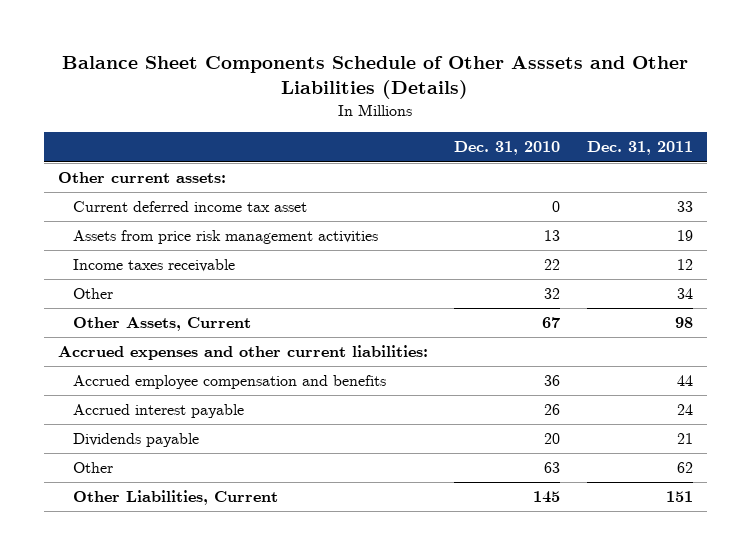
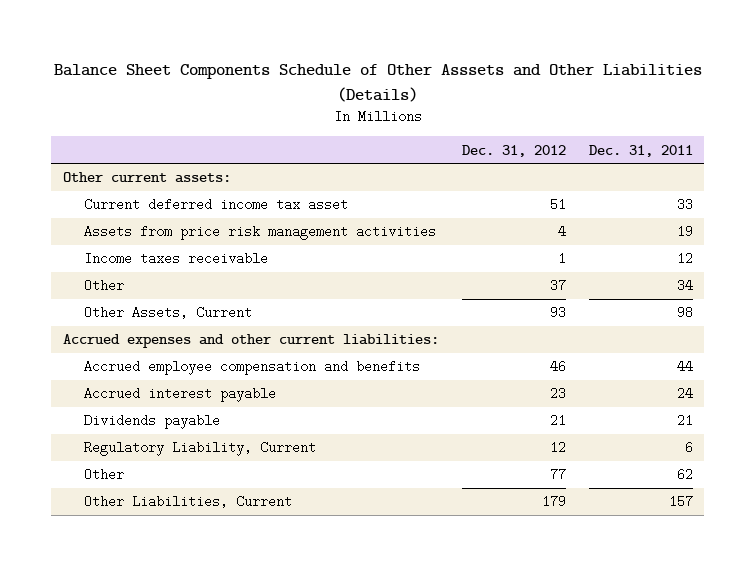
- | Dec. 31, 2010 | Dec. 31, 2011
+ | Dec. 31, 2012 | Dec. 31, 2011
+ Regulatory Liability, Current | 12 | 6
- Other Liabilities, Current | 145 | 151
+ Other Liabilities, Current | 179 | 157

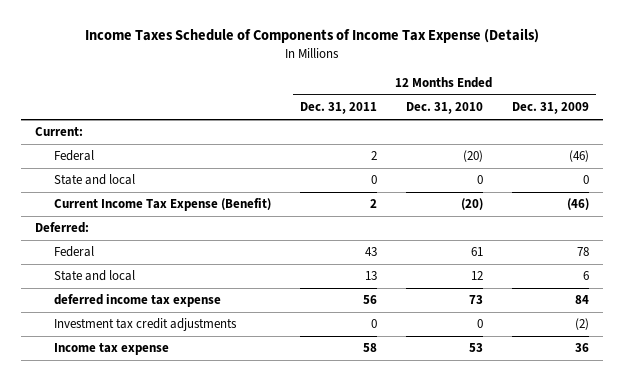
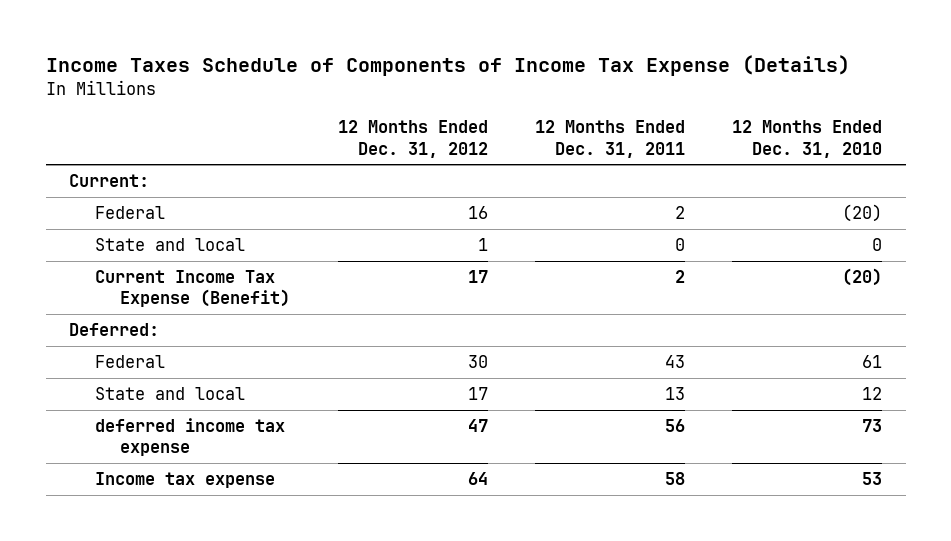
- | 12 Months Ended Dec. 31, 2011 | 12 Months Ended Dec. 31, 2010 | 12 Months Ended Dec. 31, 2009
+ | 12 Months Ended Dec. 31, 2012 | 12 Months Ended Dec. 31, 2011 | 12 Months Ended Dec. 31, 2010
- Investment tax credit adjustments | 0 | 0 | (2)

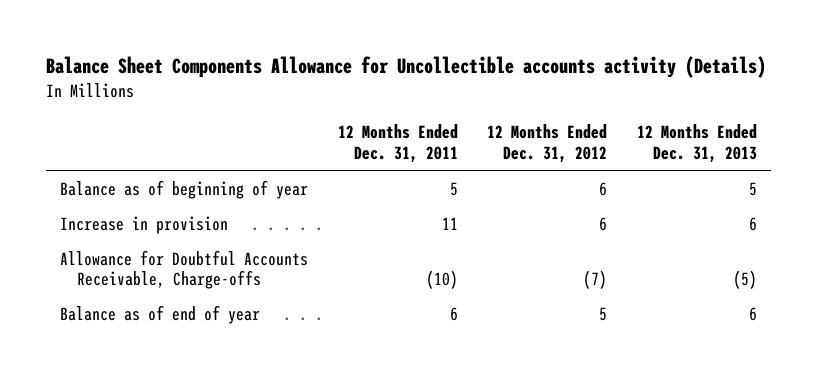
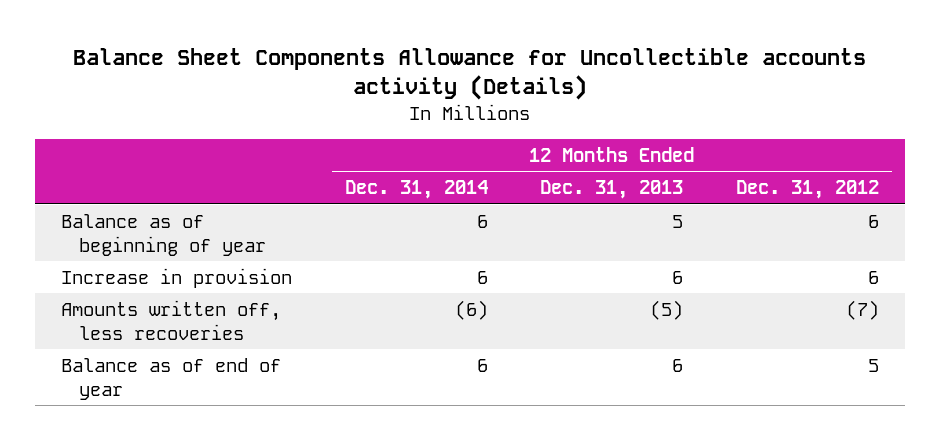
- | 12 Months Ended Dec. 31, 2011 | 12 Months Ended Dec. 31, 2012 | 12 Months Ended Dec. 31, 2013
+ | 12 Months Ended Dec. 31, 2014 | 12 Months Ended Dec. 31, 2013 | 12 Months Ended Dec. 31, 2012
- Allowance for Doubtful Accounts Receivable, Charge-offs | (10) | (7) | (5)
+ Amounts written off, less recoveries | (6) | (5) | (7)

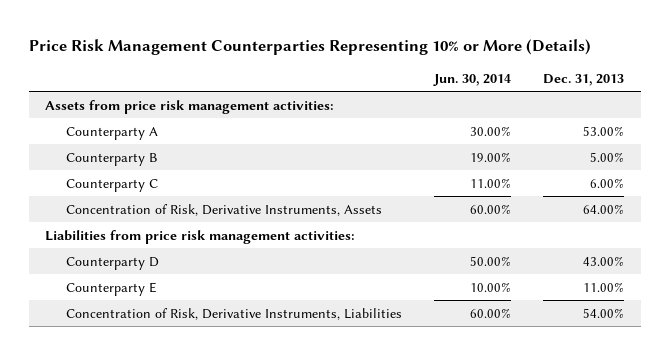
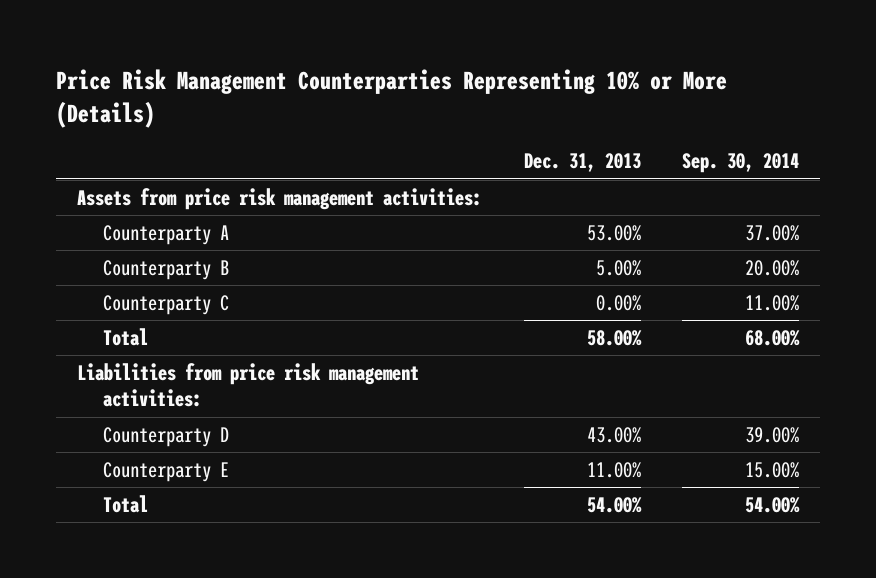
- | Jun. 30, 2014 | Dec. 31, 2013
+ | Dec. 31, 2013 | Sep. 30, 2014
- Counterparty C | 11.00% | 6.00%
- Concentration of Risk, Derivative Instruments, Assets | 60.00% | 64.00%
+ Counterparty C | 0.00% | 11.00%
+ Total | 58.00% | 68.00%
- Concentration of Risk, Derivative Instruments, Liabilities | 60.00% | 54.00%
+ Total | 54.00% | 54.00%

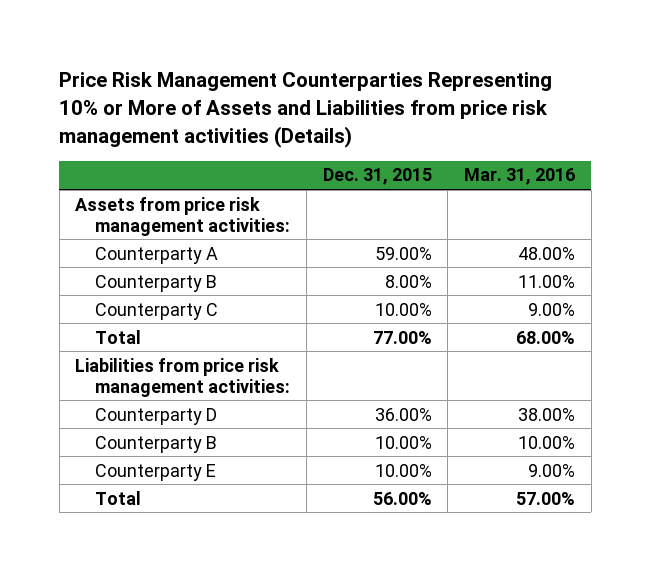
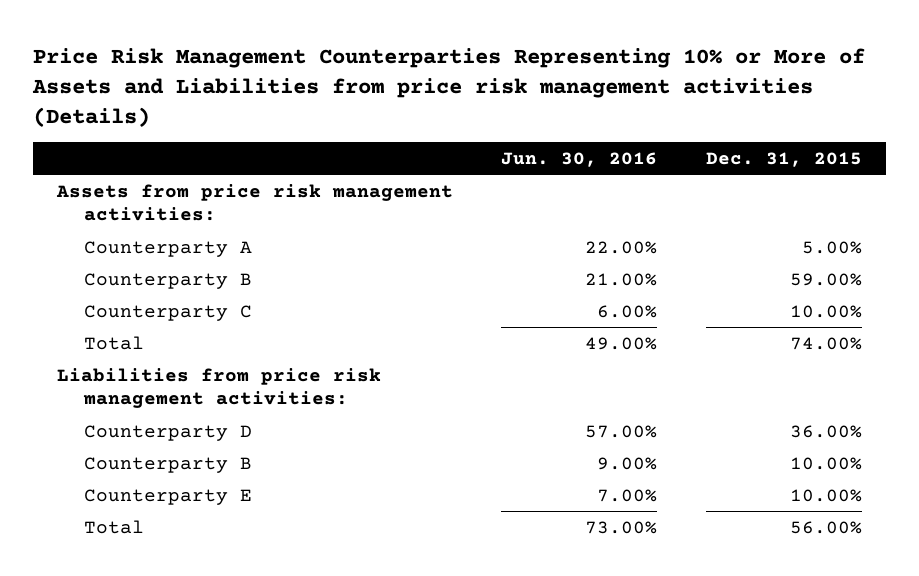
- | Dec. 31, 2015 | Mar. 31, 2016
+ | Jun. 30, 2016 | Dec. 31, 2015
- Counterparty A | 59.00% | 48.00%
- Counterparty B | 8.00% | 11.00%
+ Counterparty A | 22.00% | 5.00%
+ Counterparty B | 21.00% | 59.00%
- Total | 77.00% | 68.00%
+ Total | 49.00% | 74.00%

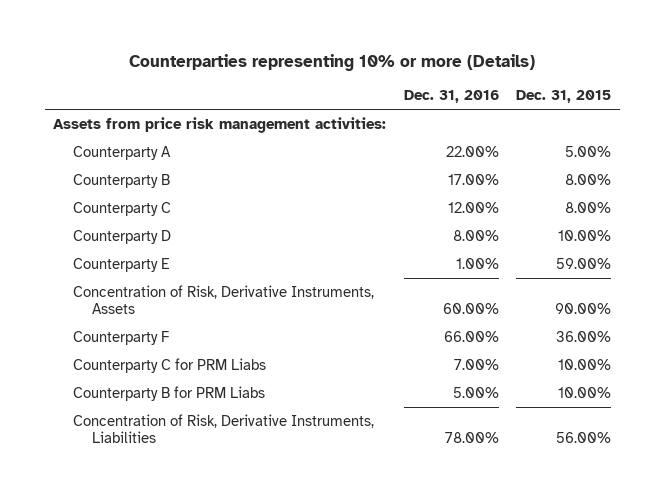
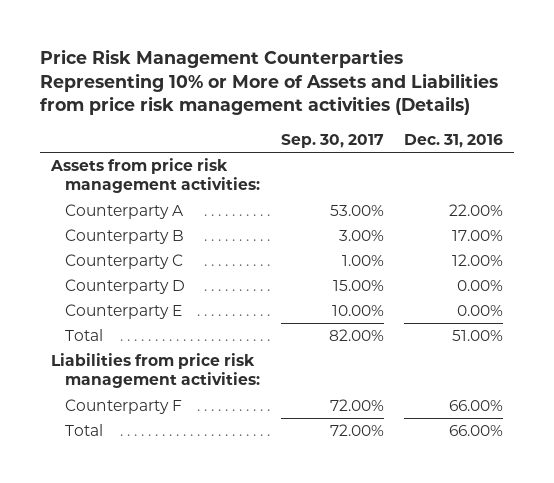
- Counterparties representing 10% or more (Details)
+ Price Risk Management Counterparties Representing 10% or More of Assets and Liabilities from price risk management activities (Details)
- | Dec. 31, 2016 | Dec. 31, 2015
+ | Sep. 30, 2017 | Dec. 31, 2016
- Counterparty D | 8.00% | 10.00%
- Counterparty E | 1.00% | 59.00%
- Concentration of Risk, Derivative Instruments, Assets | 60.00% | 90.00%
+ Counterparty D | 15.00% | 0.00%
+ Counterparty E | 10.00% | 0.00%
+ Total | 82.00% | 51.00%
+ Liabilities from price risk management activities:
- Counterparty C for PRM Liabs | 7.00% | 10.00%
- Counterparty B for PRM Liabs | 5.00% | 10.00%
- Concentration of Risk, Derivative Instruments, Liabilities | 78.00% | 56.00%
+ Total | 72.00% | 66.00%

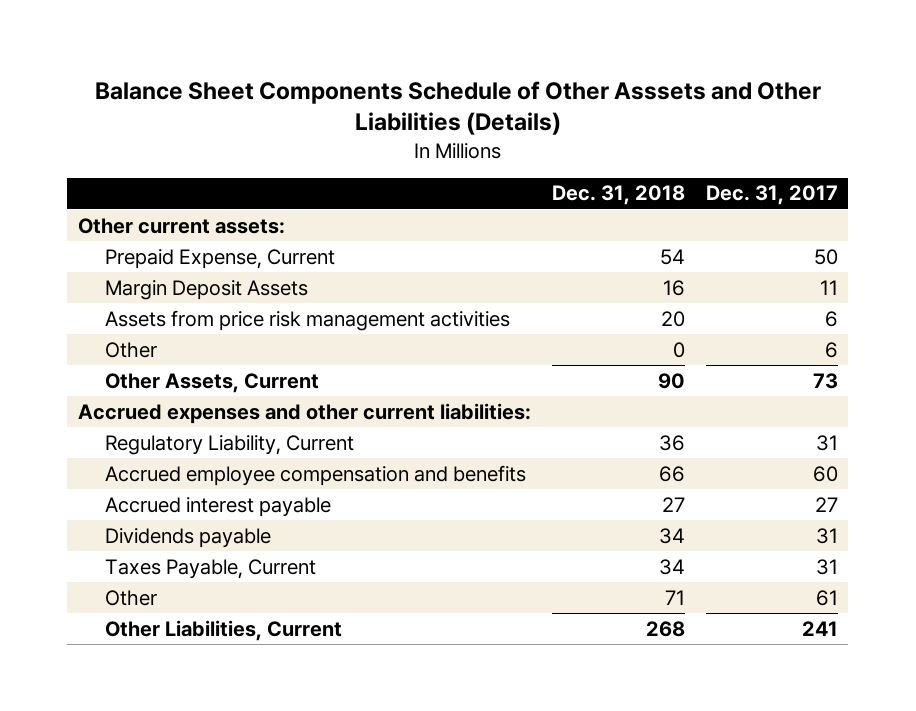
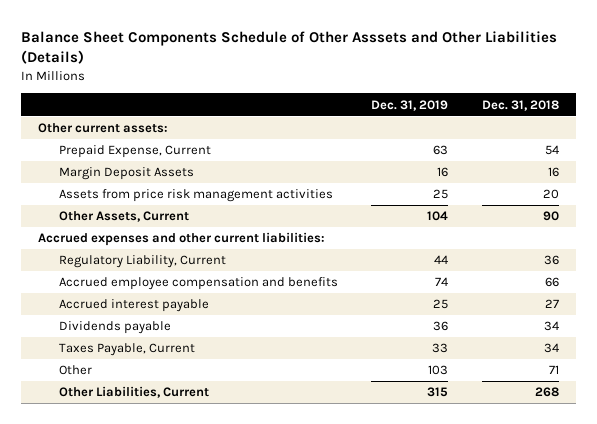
- | Dec. 31, 2018 | Dec. 31, 2017
+ | Dec. 31, 2019 | Dec. 31, 2018
- Other | 0 | 6

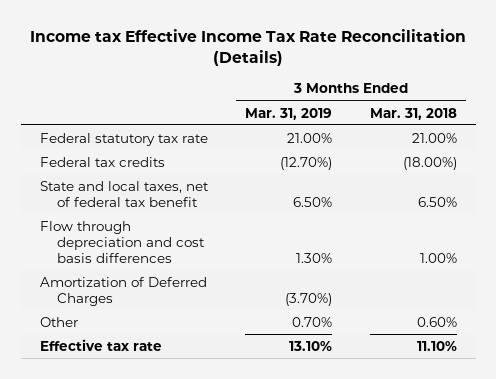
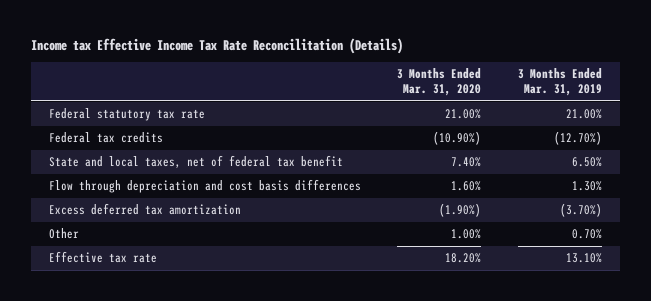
- | 3 Months Ended Mar. 31, 2019 | 3 Months Ended Mar. 31, 2018
+ | 3 Months Ended Mar. 31, 2020 | 3 Months Ended Mar. 31, 2019
- Amortization of Deferred Charges | (3.70%) |
+ Excess deferred tax amortization | (1.90%) | (3.70%)

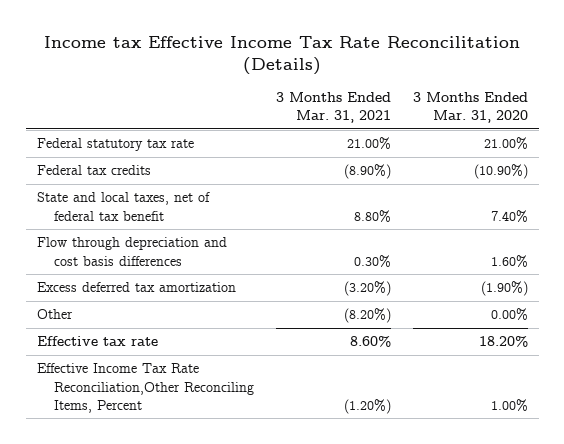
- | 3 Months Ended Mar. 31, 2020 | 3 Months Ended Mar. 31, 2019
+ | 3 Months Ended Mar. 31, 2021 | 3 Months Ended Mar. 31, 2020
- Other | 1.00% | 0.70%
+ Other | (8.20%) | 0.00%
+ Effective Income Tax Rate Reconciliation,Other Reconciling Items, Percent | (1.20%) | 1.00%

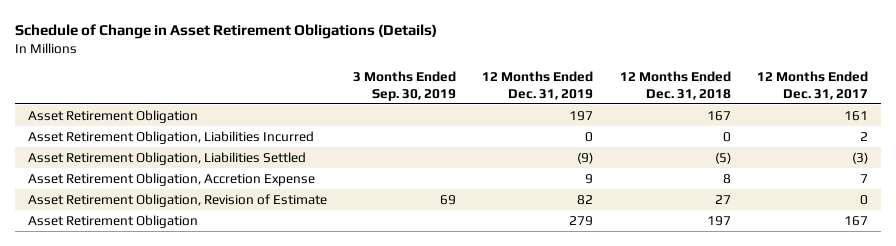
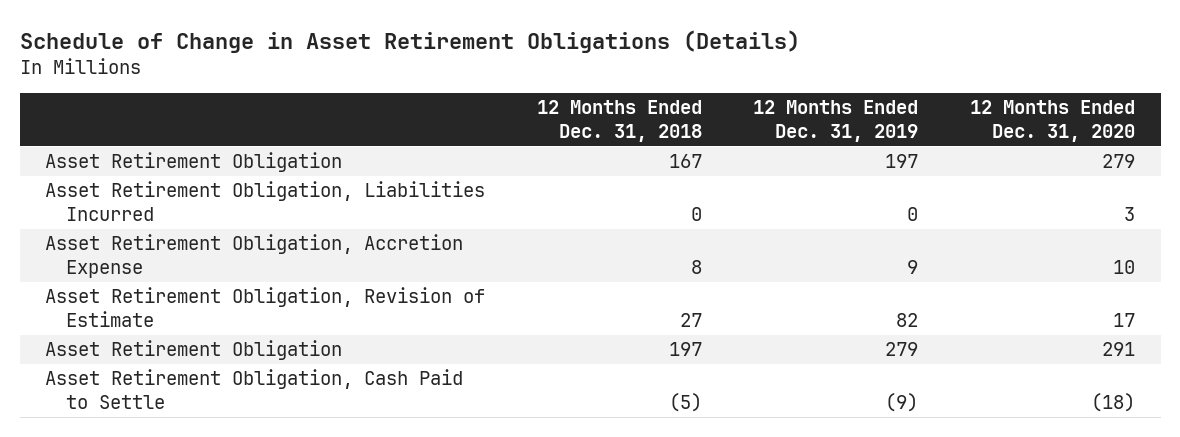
- | 3 Months Ended Sep. 30, 2019 | 12 Months Ended Dec. 31, 2019 | 12 Months Ended Dec. 31, 2018 | 12 Months Ended Dec. 31, 2017
+ | 12 Months Ended Dec. 31, 2018 | 12 Months Ended Dec. 31, 2019 | 12 Months Ended Dec. 31, 2020
- Asset Retirement Obligation, Liabilities Settled | | (9) | (5) | (3)
+ Asset Retirement Obligation, Cash Paid to Settle | (5) | (9) | (18)

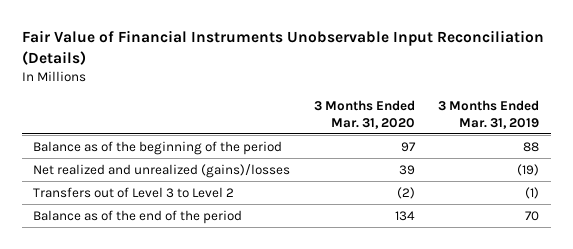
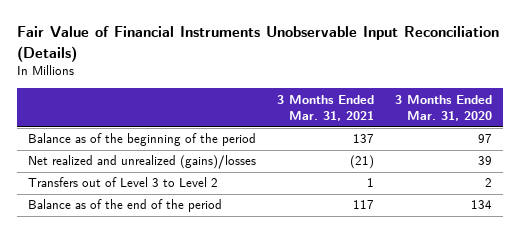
- | 3 Months Ended Mar. 31, 2020 | 3 Months Ended Mar. 31, 2019
+ | 3 Months Ended Mar. 31, 2021 | 3 Months Ended Mar. 31, 2020
- Transfers out of Level 3 to Level 2 | (2) | (1)
+ Transfers out of Level 3 to Level 2 | 1 | 2

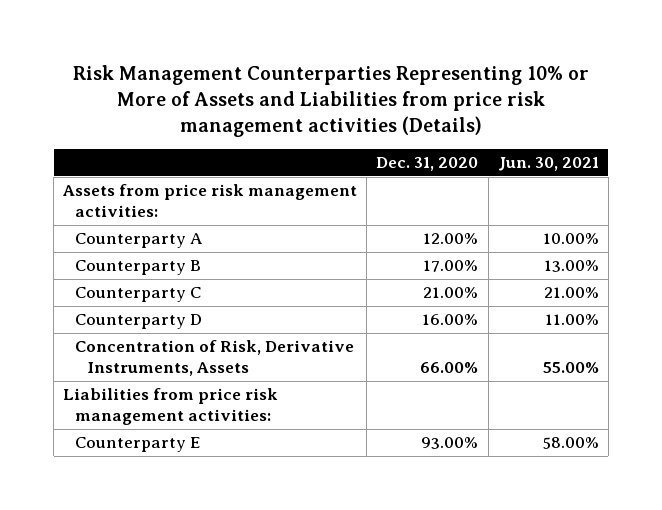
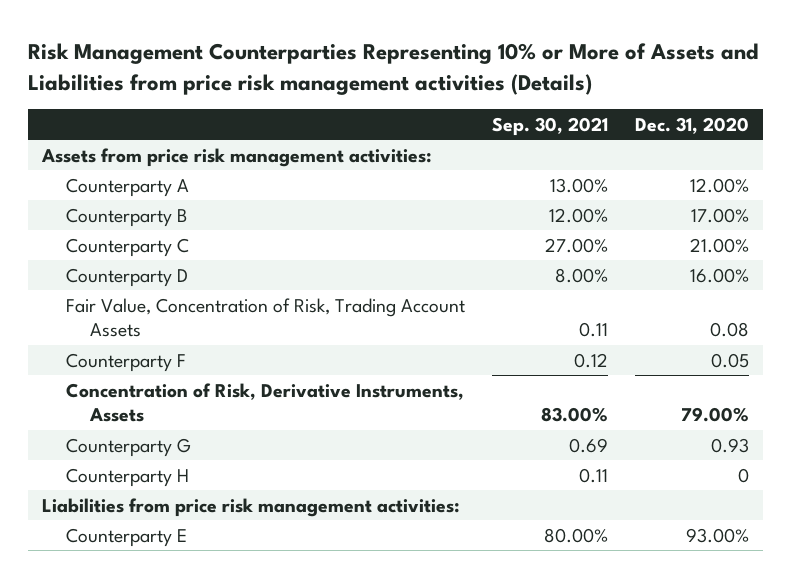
- | Dec. 31, 2020 | Jun. 30, 2021
+ | Sep. 30, 2021 | Dec. 31, 2020
- Concentration of Risk, Derivative Instruments, Assets | 66.00% | 55.00%
+ Fair Value, Concentration of Risk, Trading Account Assets | 0.11 | 0.08
+ Counterparty F | 0.12 | 0.05
+ Concentration of Risk, Derivative Instruments, Assets | 83.00% | 79.00%
+ Counterparty G | 0.69 | 0.93
+ Counterparty H | 0.11 | 0

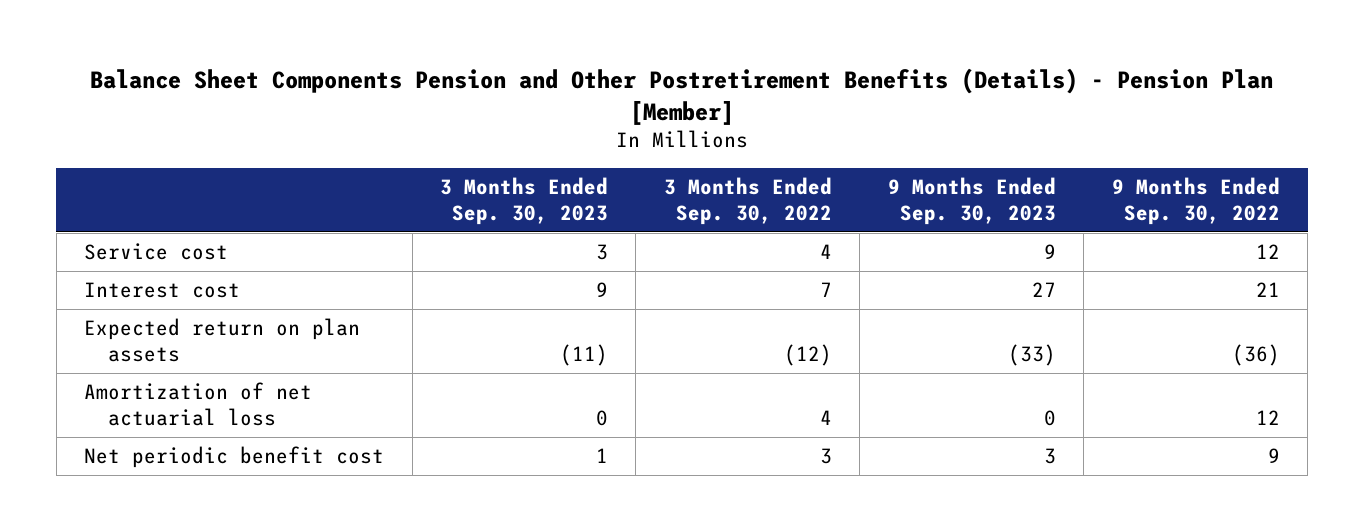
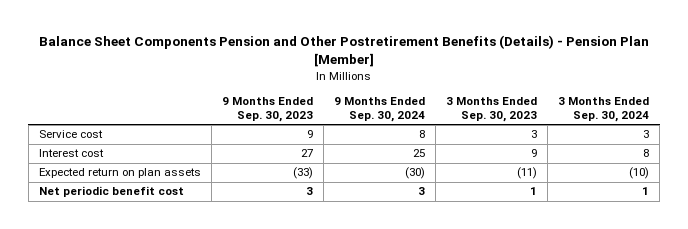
- | 3 Months Ended Sep. 30, 2023 | 3 Months Ended Sep. 30, 2022 | 9 Months Ended Sep. 30, 2023 | 9 Months Ended Sep. 30, 2022
+ | 9 Months Ended Sep. 30, 2023 | 9 Months Ended Sep. 30, 2024 | 3 Months Ended Sep. 30, 2023 | 3 Months Ended Sep. 30, 2024
- Amortization of net actuarial loss | 0 | 4 | 0 | 12

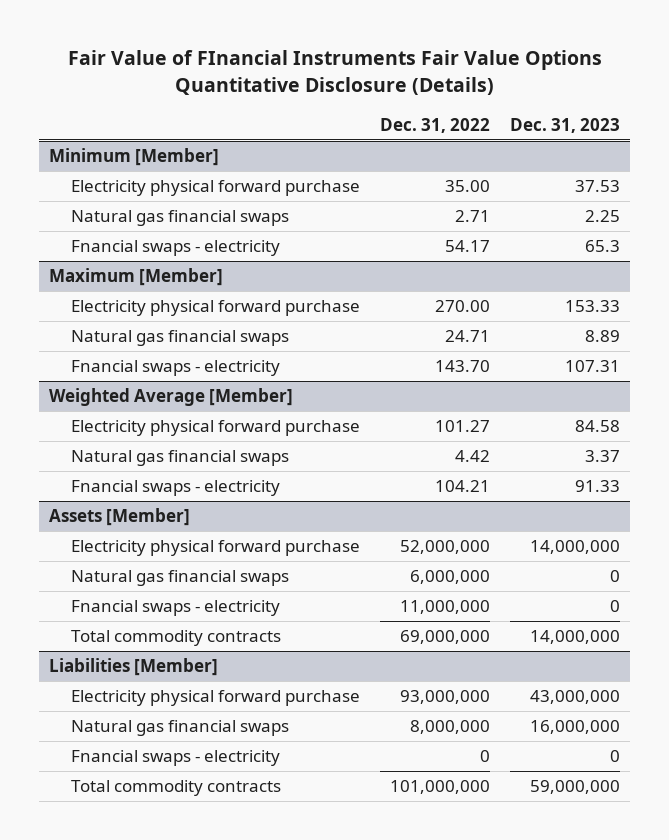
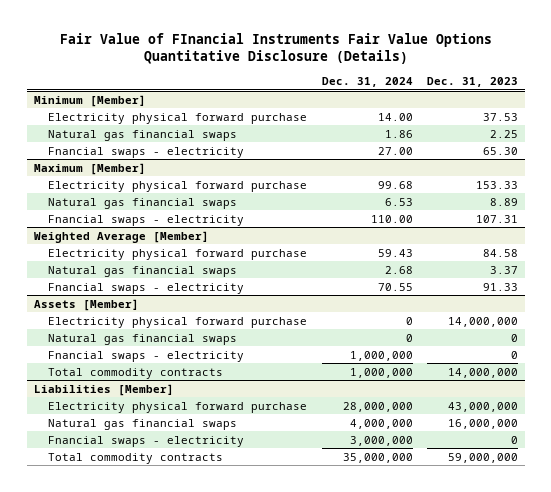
- | Dec. 31, 2022 | Dec. 31, 2023
+ | Dec. 31, 2024 | Dec. 31, 2023
@ Minimum [Member]
- Fnancial swaps - electricity | 54.17 | 65.3
+ Fnancial swaps - electricity | 27.00 | 65.30

